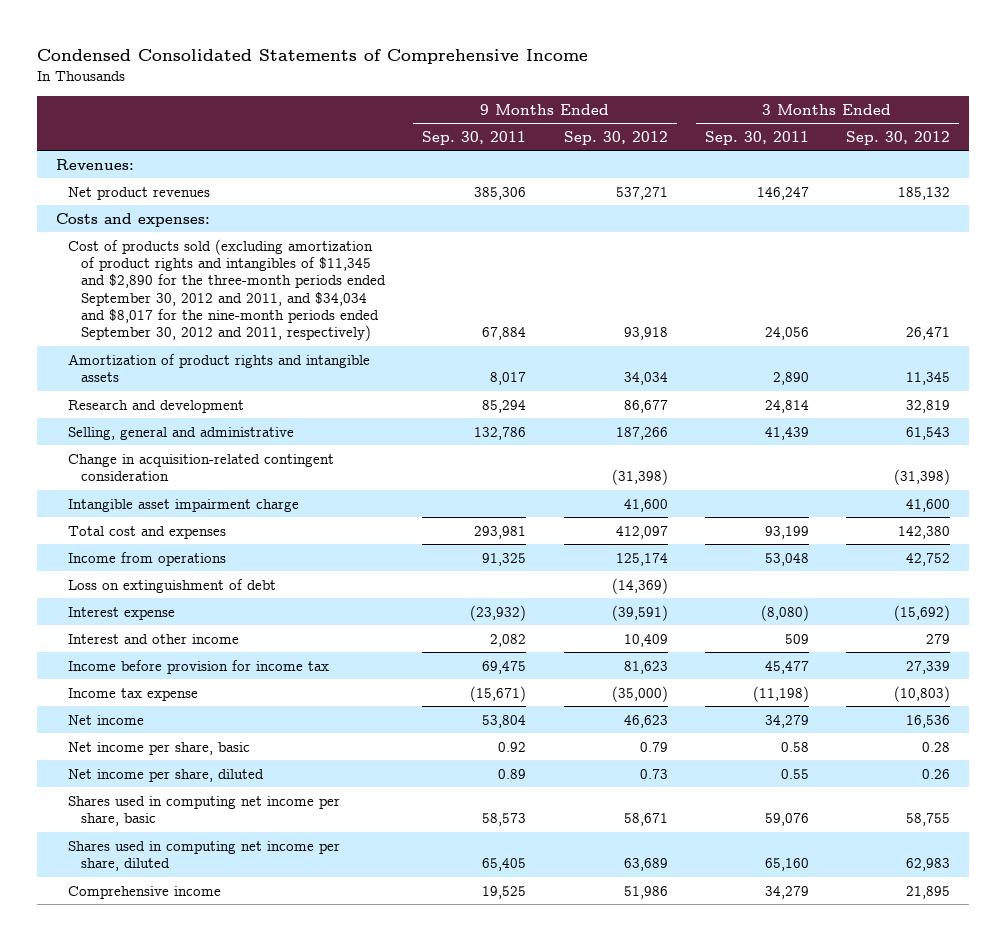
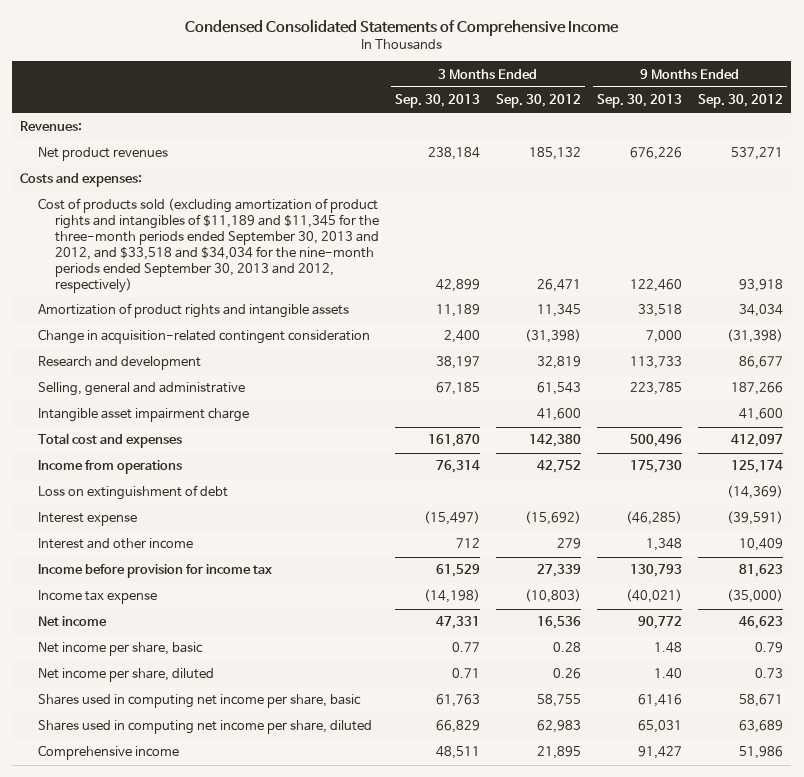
- | 9 Months Ended Sep. 30, 2011 | 9 Months Ended Sep. 30, 2012 | 3 Months Ended Sep. 30, 2011 | 3 Months Ended Sep. 30, 2012
+ | 3 Months Ended Sep. 30, 2013 | 3 Months Ended Sep. 30, 2012 | 9 Months Ended Sep. 30, 2013 | 9 Months Ended Sep. 30, 2012
- Cost of products sold (excluding amortization of product rights and intangibles of $11,345 and $2,890 for the three-month periods ended September 30, 2012 and 2011, and $34,034 and $8,017 for the nine-month periods ended September 30, 2012 and 2011, respectively) | 67,884 | 93,918 | 24,056 | 26,471
+ Cost of products sold (excluding amortization of product rights and intangibles of $11,189 and $11,345 for the three-month periods ended September 30, 2013 and 2012, and $33,518 and $34,034 for the nine-month periods ended September 30, 2013 and 2012, respectively) | 42,899 | 26,471 | 122,460 | 93,918
moved up: Change in acquisition-related contingent consideration | 2,400 | (31,398) | 7,000 | (31,398)

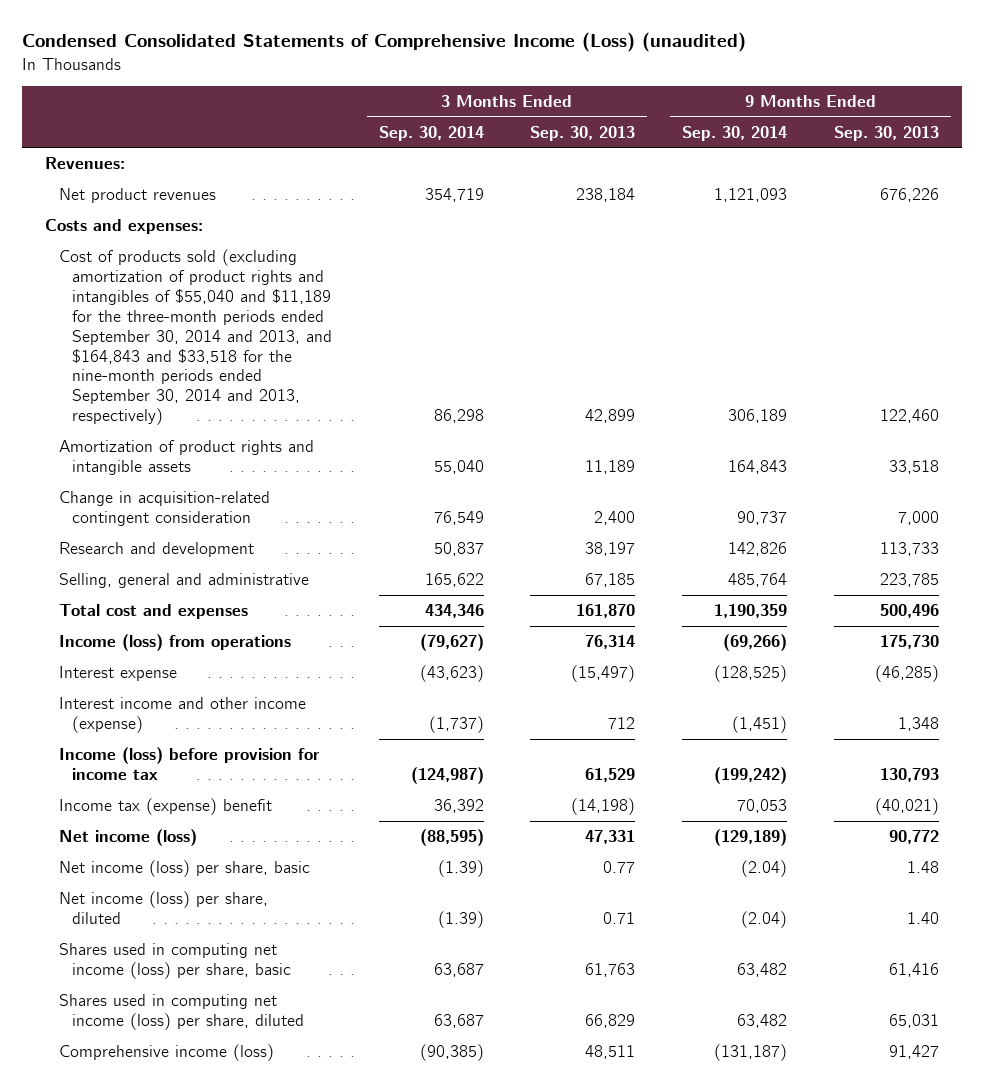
- Condensed Consolidated Statements of Comprehensive Income
+ Condensed Consolidated Statements of Comprehensive Income (Loss) (unaudited)
- | 3 Months Ended Sep. 30, 2013 | 3 Months Ended Sep. 30, 2012 | 9 Months Ended Sep. 30, 2013 | 9 Months Ended Sep. 30, 2012
+ | 3 Months Ended Sep. 30, 2014 | 3 Months Ended Sep. 30, 2013 | 9 Months Ended Sep. 30, 2014 | 9 Months Ended Sep. 30, 2013
- Cost of products sold (excluding amortization of product rights and intangibles of $11,189 and $11,345 for the three-month periods ended September 30, 2013 and 2012, and $33,518 and $34,034 for the nine-month periods ended September 30, 2013 and 2012, respectively) | 42,899 | 26,471 | 122,460 | 93,918
+ Cost of products sold (excluding amortization of product rights and intangibles of $55,040 and $11,189 for the three-month periods ended September 30, 2014 and 2013, and $164,843 and $33,518 for the nine-month periods ended September 30, 2014 and 2013, respectively) | 86,298 | 42,899 | 306,189 | 122,460
- Intangible asset impairment charge | | 41,600 | | 41,600
- Income from operations | 76,314 | 42,752 | 175,730 | 125,174
- Loss on extinguishment of debt | | | | (14,369)
+ Income (loss) from operations | (79,627) | 76,314 | (69,266) | 175,730
- Interest and other income | 712 | 279 | 1,348 | 10,409
- Income before provision for income tax | 61,529 | 27,339 | 130,793 | 81,623
- Income tax expense | (14,198) | (10,803) | (40,021) | (35,000)
- Net income | 47,331 | 16,536 | 90,772 | 46,623
- Net income per share, basic | 0.77 | 0.28 | 1.48 | 0.79
- Net income per share, diluted | 0.71 | 0.26 | 1.40 | 0.73
- Shares used in computing net income per share, basic | 61,763 | 58,755 | 61,416 | 58,671
- Shares used in computing net income per share, diluted | 66,829 | 62,983 | 65,031 | 63,689
- Comprehensive income | 48,511 | 21,895 | 91,427 | 51,986
+ Interest income and other income (expense) | (1,737) | 712 | (1,451) | 1,348
+ Income (loss) before provision for income tax | (124,987) | 61,529 | (199,242) | 130,793
+ Income tax (expense) benefit | 36,392 | (14,198) | 70,053 | (40,021)
+ Net income (loss) | (88,595) | 47,331 | (129,189) | 90,772
+ Net income (loss) per share, basic | (1.39) | 0.77 | (2.04) | 1.48
+ Net income (loss) per share, diluted | (1.39) | 0.71 | (2.04) | 1.40
+ Shares used in computing net income (loss) per share, basic | 63,687 | 61,763 | 63,482 | 61,416
+ Shares used in computing net income (loss) per share, diluted | 63,687 | 66,829 | 63,482 | 65,031
+ Comprehensive income (loss) | (90,385) | 48,511 | (131,187) | 91,427

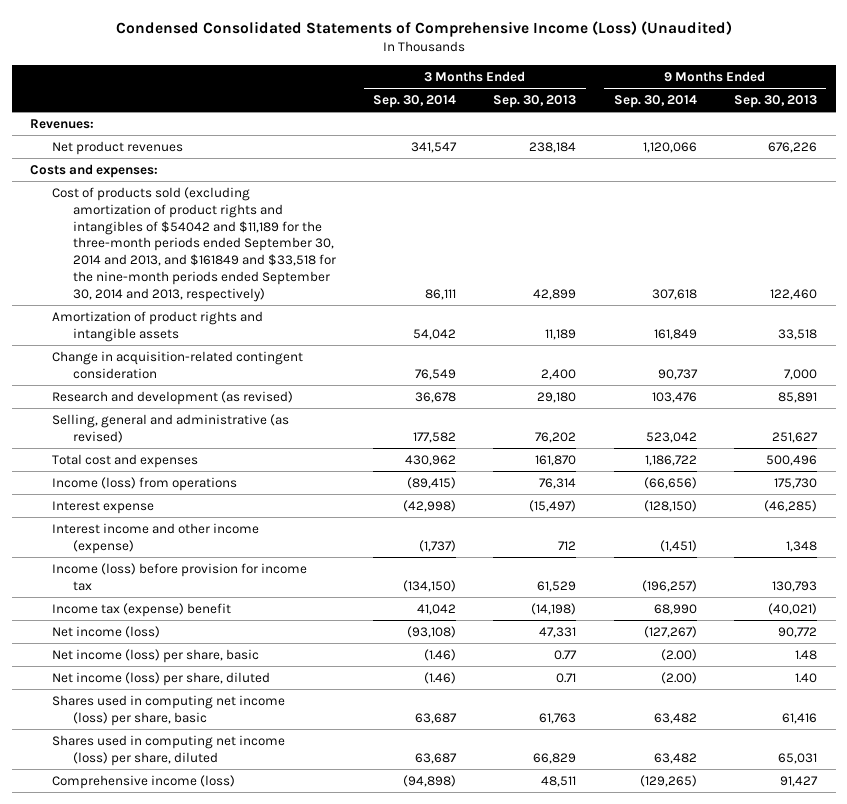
- Condensed Consolidated Statements of Comprehensive Income (Loss) (unaudited)
+ Condensed Consolidated Statements of Comprehensive Income (Loss) (Unaudited)
- Net product revenues | 354,719 | 238,184 | 1,121,093 | 676,226
+ Net product revenues | 341,547 | 238,184 | 1,120,066 | 676,226
- Cost of products sold (excluding amortization of product rights and intangibles of $55,040 and $11,189 for the three-month periods ended September 30, 2014 and 2013, and $164,843 and $33,518 for the nine-month periods ended September 30, 2014 and 2013, respectively) | 86,298 | 42,899 | 306,189 | 122,460
- Amortization of product rights and intangible assets | 55,040 | 11,189 | 164,843 | 33,518
+ Cost of products sold (excluding amortization of product rights and intangibles of $54042 and $11,189 for the three-month periods ended September 30, 2014 and 2013, and $161849 and $33,518 for the nine-month periods ended September 30, 2014 and 2013, respectively) | 86,111 | 42,899 | 307,618 | 122,460
+ Amortization of product rights and intangible assets | 54,042 | 11,189 | 161,849 | 33,518
- Research and development | 50,837 | 38,197 | 142,826 | 113,733
- Selling, general and administrative | 165,622 | 67,185 | 485,764 | 223,785
- Total cost and expenses | 434,346 | 161,870 | 1,190,359 | 500,496
- Income (loss) from operations | (79,627) | 76,314 | (69,266) | 175,730
- Interest expense | (43,623) | (15,497) | (128,525) | (46,285)
+ Research and development (as revised) | 36,678 | 29,180 | 103,476 | 85,891
+ Selling, general and administrative (as revised) | 177,582 | 76,202 | 523,042 | 251,627
+ Total cost and expenses | 430,962 | 161,870 | 1,186,722 | 500,496
+ Income (loss) from operations | (89,415) | 76,314 | (66,656) | 175,730
+ Interest expense | (42,998) | (15,497) | (128,150) | (46,285)
- Income (loss) before provision for income tax | (124,987) | 61,529 | (199,242) | 130,793
- Income tax (expense) benefit | 36,392 | (14,198) | 70,053 | (40,021)
- Net income (loss) | (88,595) | 47,331 | (129,189) | 90,772
- Net income (loss) per share, basic | (1.39) | 0.77 | (2.04) | 1.48
- Net income (loss) per share, diluted | (1.39) | 0.71 | (2.04) | 1.40
+ Income (loss) before provision for income tax | (134,150) | 61,529 | (196,257) | 130,793
+ Income tax (expense) benefit | 41,042 | (14,198) | 68,990 | (40,021)
+ Net income (loss) | (93,108) | 47,331 | (127,267) | 90,772
+ Net income (loss) per share, basic | (1.46) | 0.77 | (2.00) | 1.48
+ Net income (loss) per share, diluted | (1.46) | 0.71 | (2.00) | 1.40
- Comprehensive income (loss) | (90,385) | 48,511 | (131,187) | 91,427
+ Comprehensive income (loss) | (94,898) | 48,511 | (129,265) | 91,427

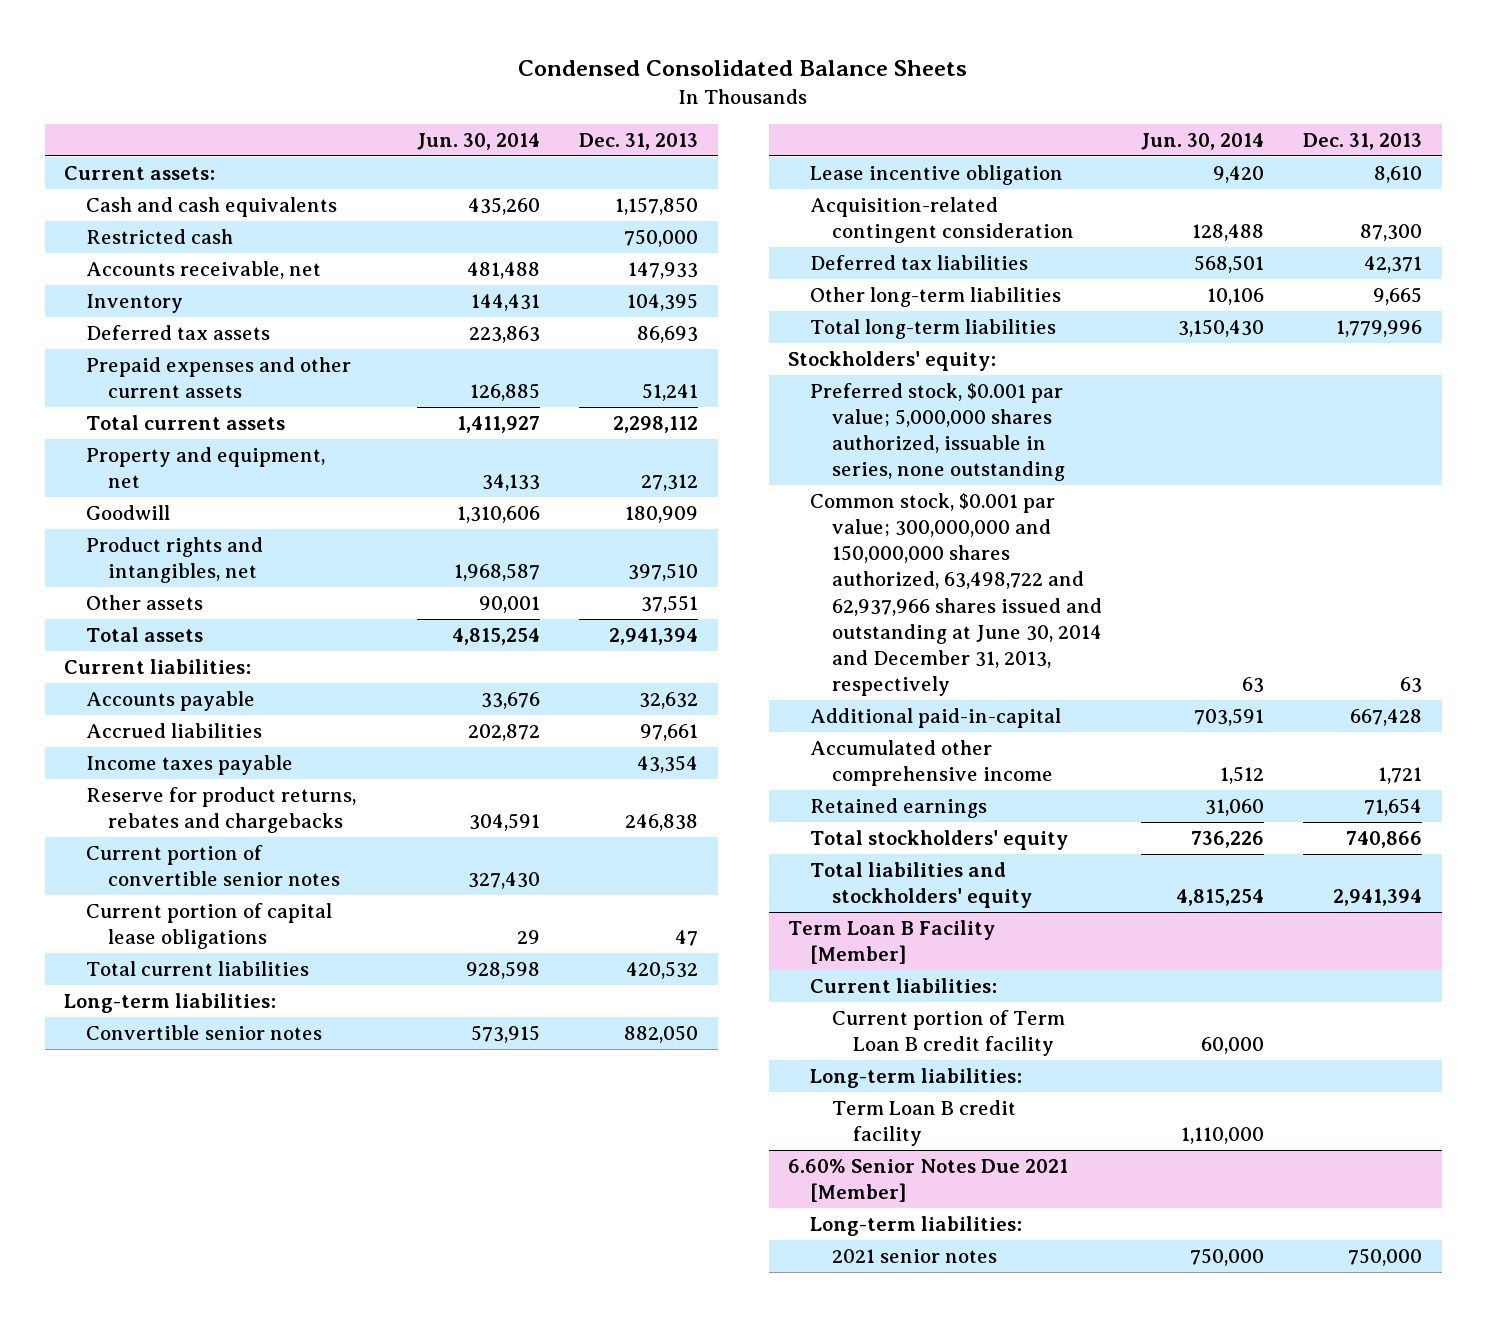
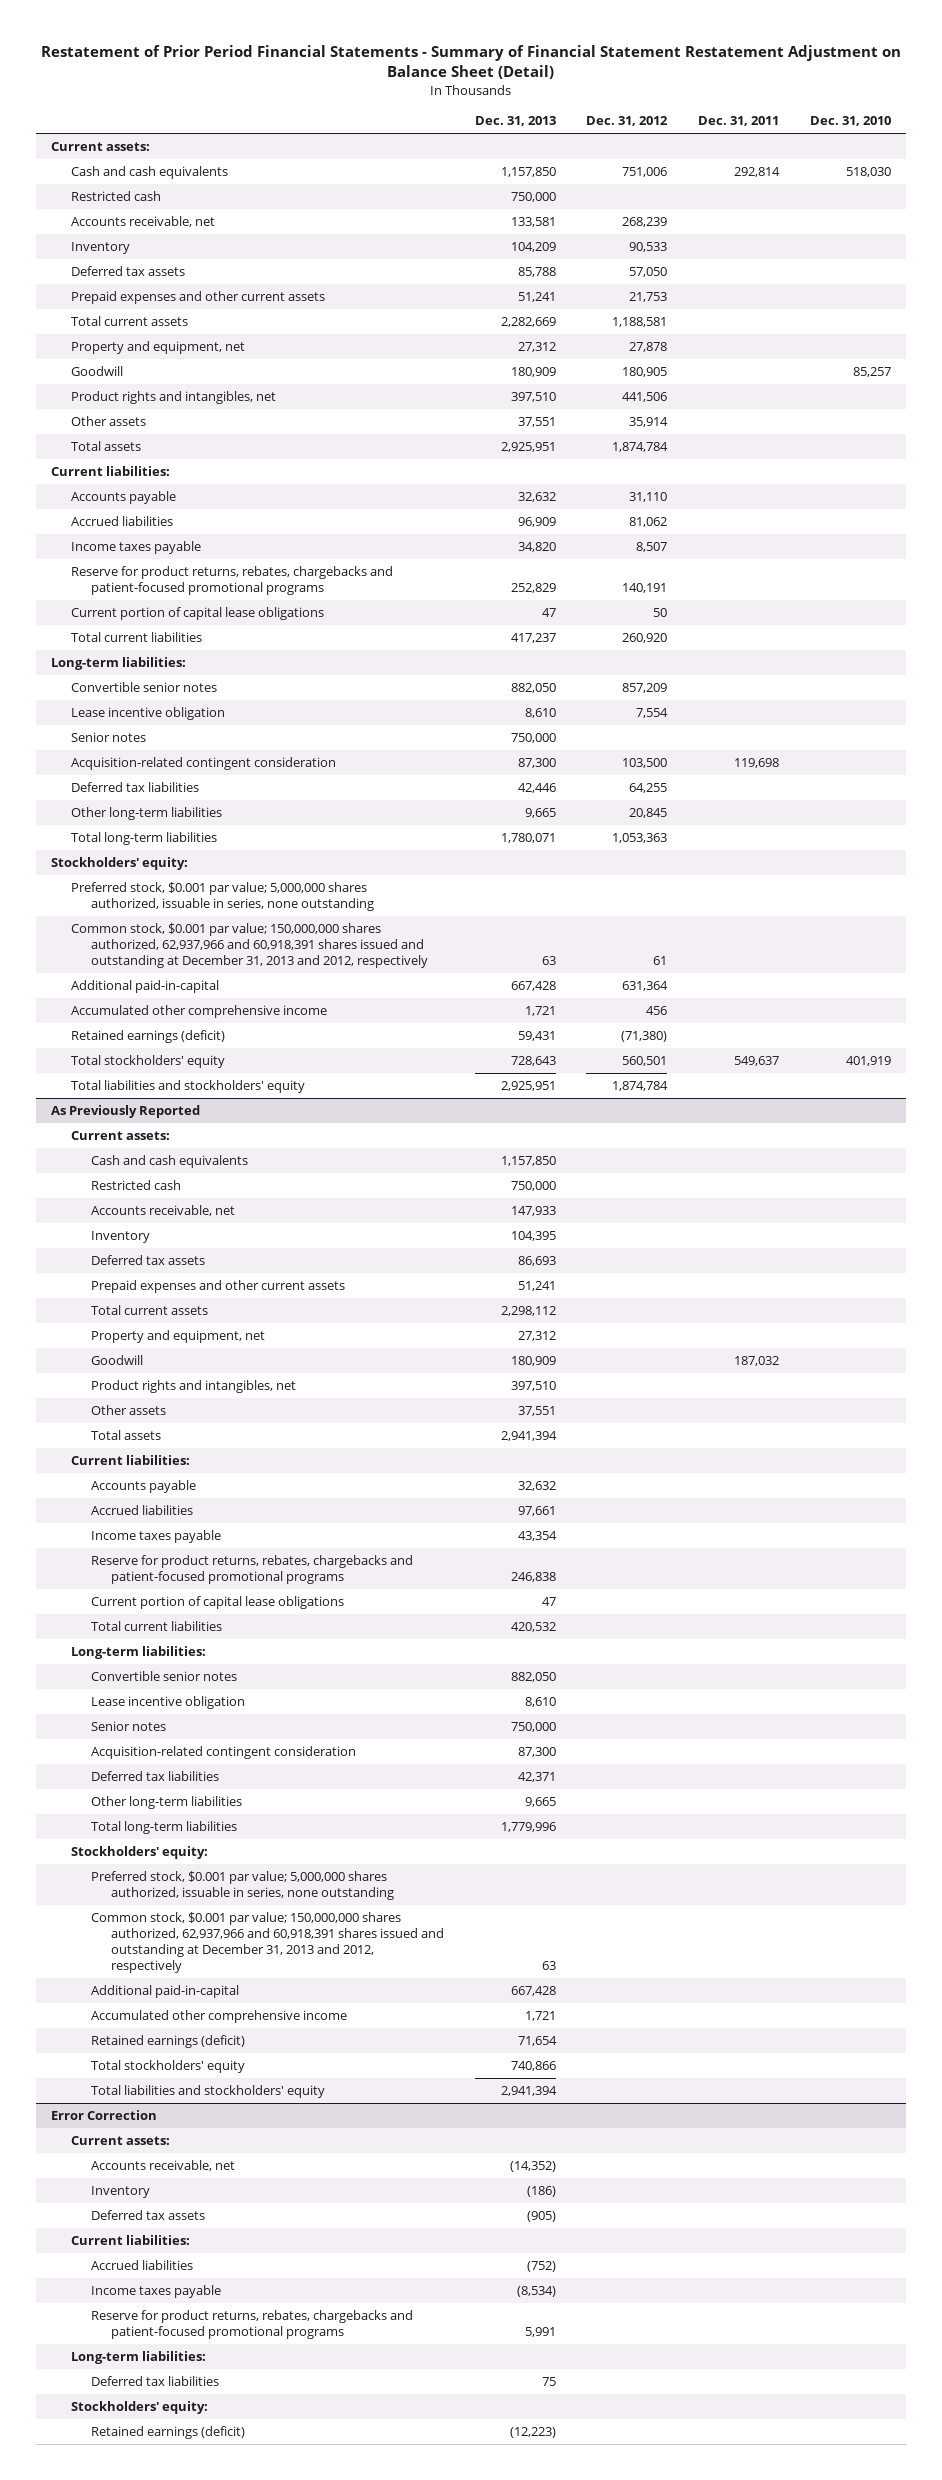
- Condensed Consolidated Balance Sheets
+ Restatement of Prior Period Financial Statements - Summary of Financial Statement Restatement Adjustment on Balance Sheet (Detail)
- | Jun. 30, 2014 | Dec. 31, 2013
+ | Dec. 31, 2013 | Dec. 31, 2012 | Dec. 31, 2011 | Dec. 31, 2010
+ Accounts receivable, net | 133,581 | 268,239 | |
+ Inventory | 104,209 | 90,533 | |
+ Deferred tax assets | 85,788 | 57,050 | |
+ Prepaid expenses and other current assets | 51,241 | 21,753 | |
+ Total current assets | 2,282,669 | 1,188,581 | |
+ Property and equipment, net | 27,312 | 27,878 | |
+ Goodwill | 180,909 | 180,905 | | 85,257
+ Product rights and intangibles, net | 397,510 | 441,506 | |
+ Other assets | 37,551 | 35,914 | |
+ Total assets | 2,925,951 | 1,874,784 | |
+ Current liabilities:
+ Accounts payable | 32,632 | 31,110 | |
+ Accrued liabilities | 96,909 | 81,062 | |
+ Income taxes payable | 34,820 | 8,507 | |
+ Reserve for product returns, rebates, chargebacks and patient-focused promotional programs | 252,829 | 140,191 | |
+ Current portion of capital lease obligations | 47 | 50 | |
+ Total current liabilities | 417,237 | 260,920 | |
+ Long-term liabilities:
+ Convertible senior notes | 882,050 | 857,209 | |
+ Lease incentive obligation | 8,610 | 7,554 | |
+ Senior notes | 750,000 | | |
+ Acquisition-related contingent consideration | 87,300 | 103,500 | 119,698 |
+ Deferred tax liabilities | 42,446 | 64,255 | |
+ Other long-term liabilities | 9,665 | 20,845 | |
+ Total long-term liabilities | 1,780,071 | 1,053,363 | |
+ Stockholders' equity:
+ Preferred stock, $0.001 par value; 5,000,000 shares authorized, issuable in series, none outstanding
+ Common stock, $0.001 par value; 150,000,000 shares authorized, 62,937,966 and 60,918,391 shares issued and outstanding at December 31, 2013 and 2012, respectively | 63 | 61 | |
+ Additional paid-in-capital | 667,428 | 631,364 | |
+ Accumulated other comprehensive income | 1,721 | 456 | |
+ Retained earnings (deficit) | 59,431 | (71,380) | |
+ Total stockholders' equity | 728,643 | 560,501 | 549,637 | 401,919
+ Total liabilities and stockholders' equity | 2,925,951 | 1,874,784 | |
+ As Previously Reported
+ Current assets:
+ Cash and cash equivalents | 1,157,850 | | |
+ Restricted cash | 750,000 | | |
- Reserve for product returns, rebates and chargebacks | 304,591 | 246,838
- Current portion of convertible senior notes | 327,430 |
+ Reserve for product returns, rebates, chargebacks and patient-focused promotional programs | 246,838 | | |
+ Senior notes | 750,000 | | |
- Common stock, $0.001 par value; 300,000,000 and 150,000,000 shares authorized, 63,498,722 and 62,937,966 shares issued and outstanding at June 30, 2014 and December 31, 2013, respectively | 63 | 63
+ Common stock, $0.001 par value; 150,000,000 shares authorized, 62,937,966 and 60,918,391 shares issued and outstanding at December 31, 2013 and 2012, respectively | 63 | | |
- Retained earnings | 31,060 | 71,654
+ Retained earnings (deficit) | 71,654 | | |
- Term Loan B Facility [Member]
+ Error Correction
+ Current assets:
+ Accounts receivable, net | (14,352) | | |
+ Inventory | (186) | | |
+ Deferred tax assets | (905) | | |
- Current portion of Term Loan B credit facility | 60,000 |
- Long-term liabilities:
- Term Loan B credit facility | 1,110,000 |
- 6.60% Senior Notes Due 2021 [Member]
+ Accrued liabilities | (752) | | |
+ Income taxes payable | (8,534) | | |
+ Reserve for product returns, rebates, chargebacks and patient-focused promotional programs | 5,991 | | |
- 2021 senior notes | 750,000 | 750,000
+ Deferred tax liabilities | 75 | | |
+ Stockholders' equity:
+ Retained earnings (deficit) | (12,223) | | |

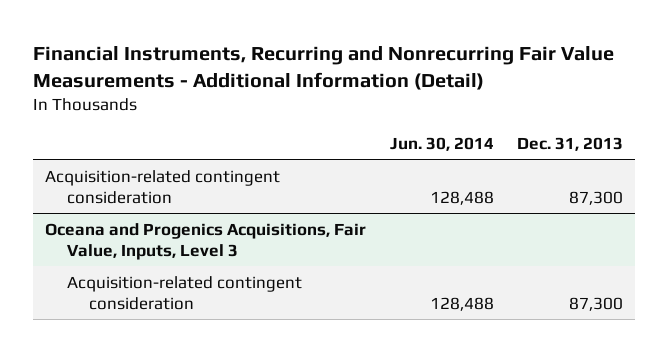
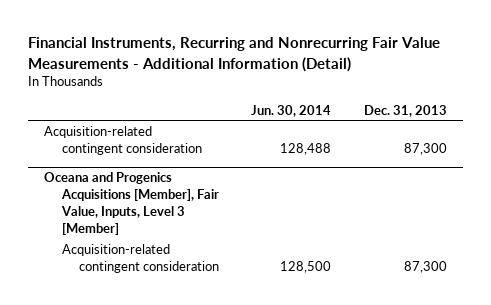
- Oceana and Progenics Acquisitions, Fair Value, Inputs, Level 3
- Acquisition-related contingent consideration | 128,488 | 87,300
+ Oceana and Progenics Acquisitions [Member], Fair Value, Inputs, Level 3 [Member]
+ Acquisition-related contingent consideration | 128,500 | 87,300

